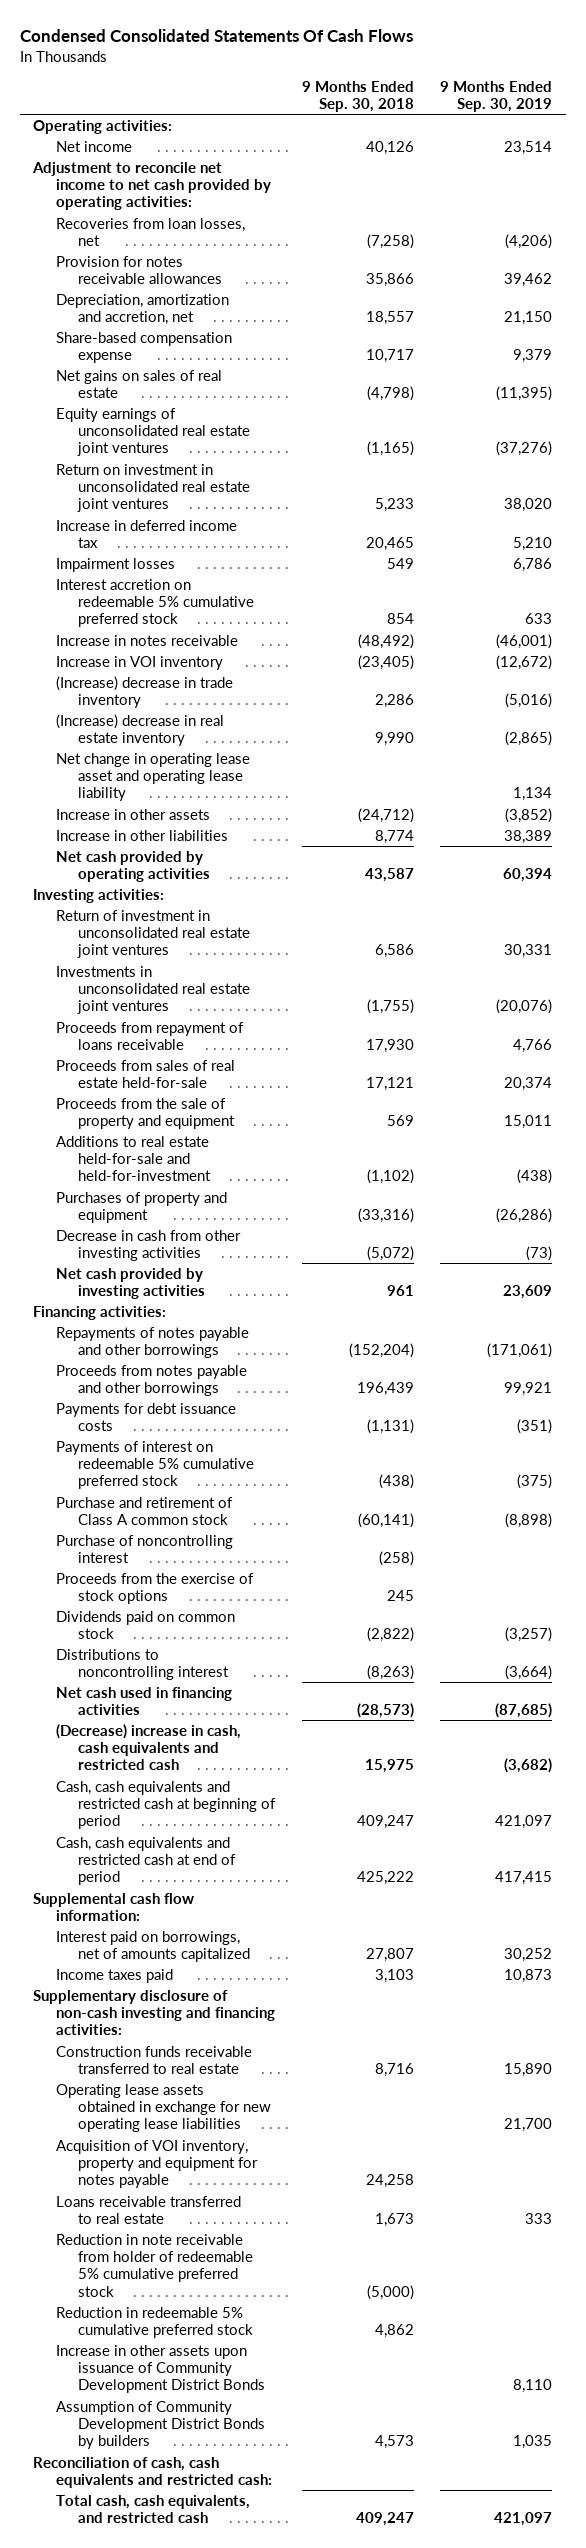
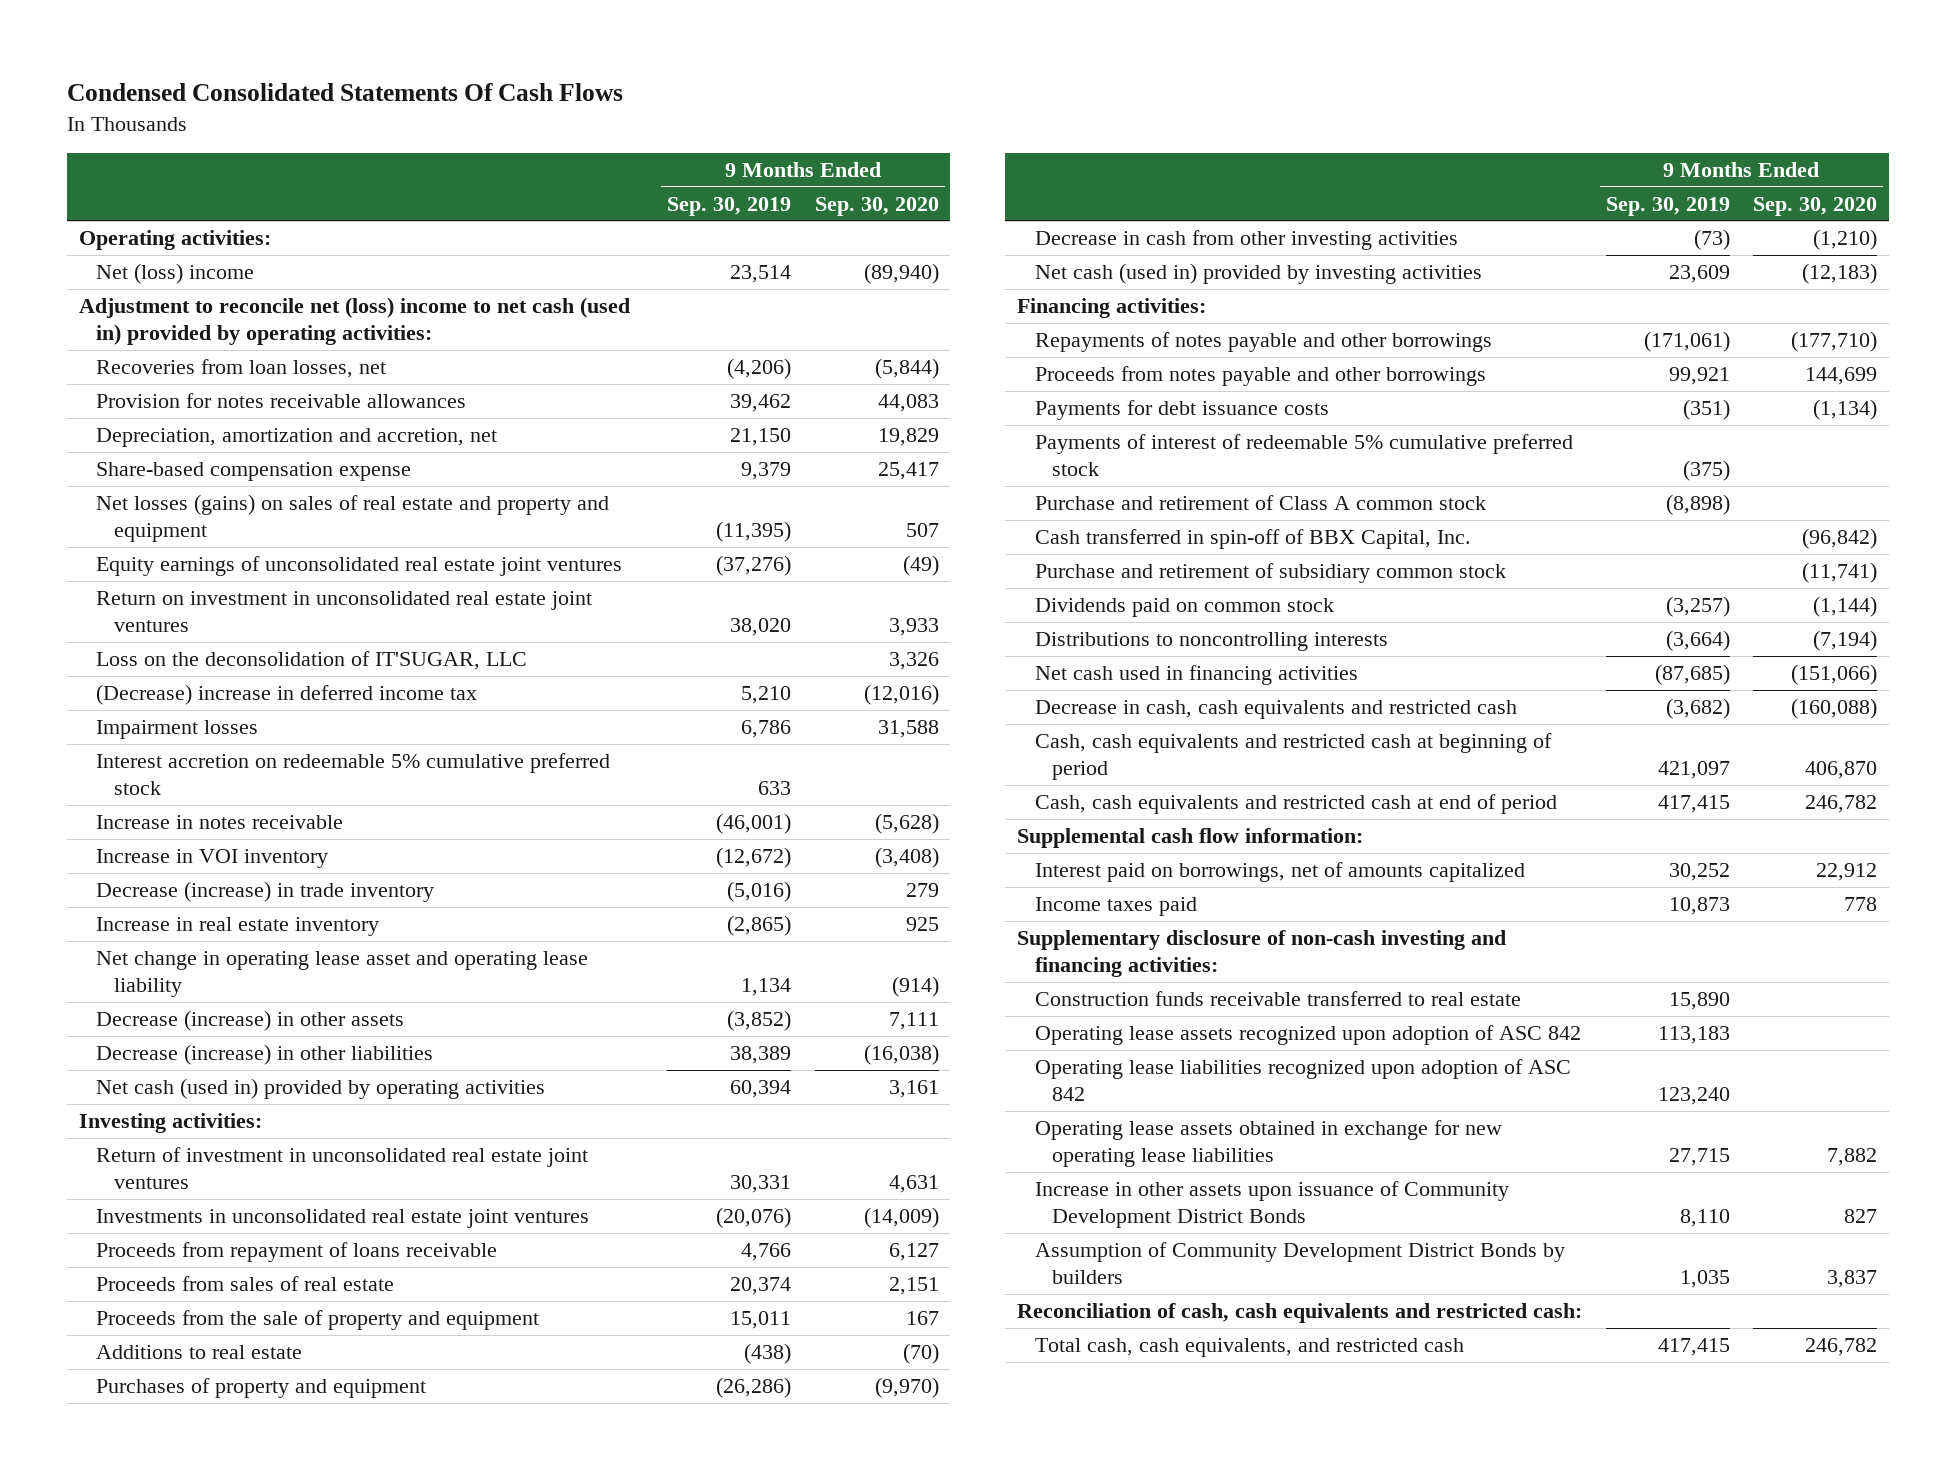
- | 9 Months Ended Sep. 30, 2018 | 9 Months Ended Sep. 30, 2019
+ | 9 Months Ended Sep. 30, 2019 | 9 Months Ended Sep. 30, 2020
- Net income | 40,126 | 23,514
- Adjustment to reconcile net income to net cash provided by operating activities:
+ Net (loss) income | 23,514 | (89,940)
+ Adjustment to reconcile net (loss) income to net cash (used in) provided by operating activities:
- Net gains on sales of real estate | (4,798) | (11,395)
+ Net losses (gains) on sales of real estate and property and equipment | (11,395) | 507
- Increase in deferred income tax | 20,465 | 5,210
+ Loss on the deconsolidation of IT'SUGAR, LLC | | 3,326
+ (Decrease) increase in deferred income tax | 5,210 | (12,016)
- (Increase) decrease in trade inventory | 2,286 | (5,016)
- (Increase) decrease in real estate inventory | 9,990 | (2,865)
+ Decrease (increase) in trade inventory | (5,016) | 279
+ Increase in real estate inventory | (2,865) | 925
- Increase in other assets | (24,712) | (3,852)
- Increase in other liabilities | 8,774 | 38,389
- Net cash provided by operating activities | 43,587 | 60,394
+ Decrease (increase) in other assets | (3,852) | 7,111
+ Decrease (increase) in other liabilities | 38,389 | (16,038)
+ Net cash (used in) provided by operating activities | 60,394 | 3,161
- Proceeds from sales of real estate held-for-sale | 17,121 | 20,374
+ Proceeds from sales of real estate | 20,374 | 2,151
- Additions to real estate held-for-sale and held-for-investment | (1,102) | (438)
+ Additions to real estate | (438) | (70)
- Net cash provided by investing activities | 961 | 23,609
+ Net cash (used in) provided by investing activities | 23,609 | (12,183)
- Payments of interest on redeemable 5% cumulative preferred stock | (438) | (375)
+ Payments of interest of redeemable 5% cumulative preferred stock | (375) |
- Purchase of noncontrolling interest | (258) |
- Proceeds from the exercise of stock options | 245 |
+ Cash transferred in spin-off of BBX Capital, Inc. | | (96,842)
+ Purchase and retirement of subsidiary common stock | | (11,741)
- Distributions to noncontrolling interest | (8,263) | (3,664)
+ Distributions to noncontrolling interests | (3,664) | (7,194)
- (Decrease) increase in cash, cash equivalents and restricted cash | 15,975 | (3,682)
+ Decrease in cash, cash equivalents and restricted cash | (3,682) | (160,088)
- Operating lease assets obtained in exchange for new operating lease liabilities | | 21,700
- Acquisition of VOI inventory, property and equipment for notes payable | 24,258 |
- Loans receivable transferred to real estate | 1,673 | 333
- Reduction in note receivable from holder of redeemable 5% cumulative preferred stock | (5,000) |
- Reduction in redeemable 5% cumulative preferred stock | 4,862 |
+ Operating lease assets recognized upon adoption of ASC 842 | 113,183 |
+ Operating lease liabilities recognized upon adoption of ASC 842 | 123,240 |
+ Operating lease assets obtained in exchange for new operating lease liabilities | 27,715 | 7,882
- Total cash, cash equivalents, and restricted cash | 409,247 | 421,097
+ Total cash, cash equivalents, and restricted cash | 417,415 | 246,782

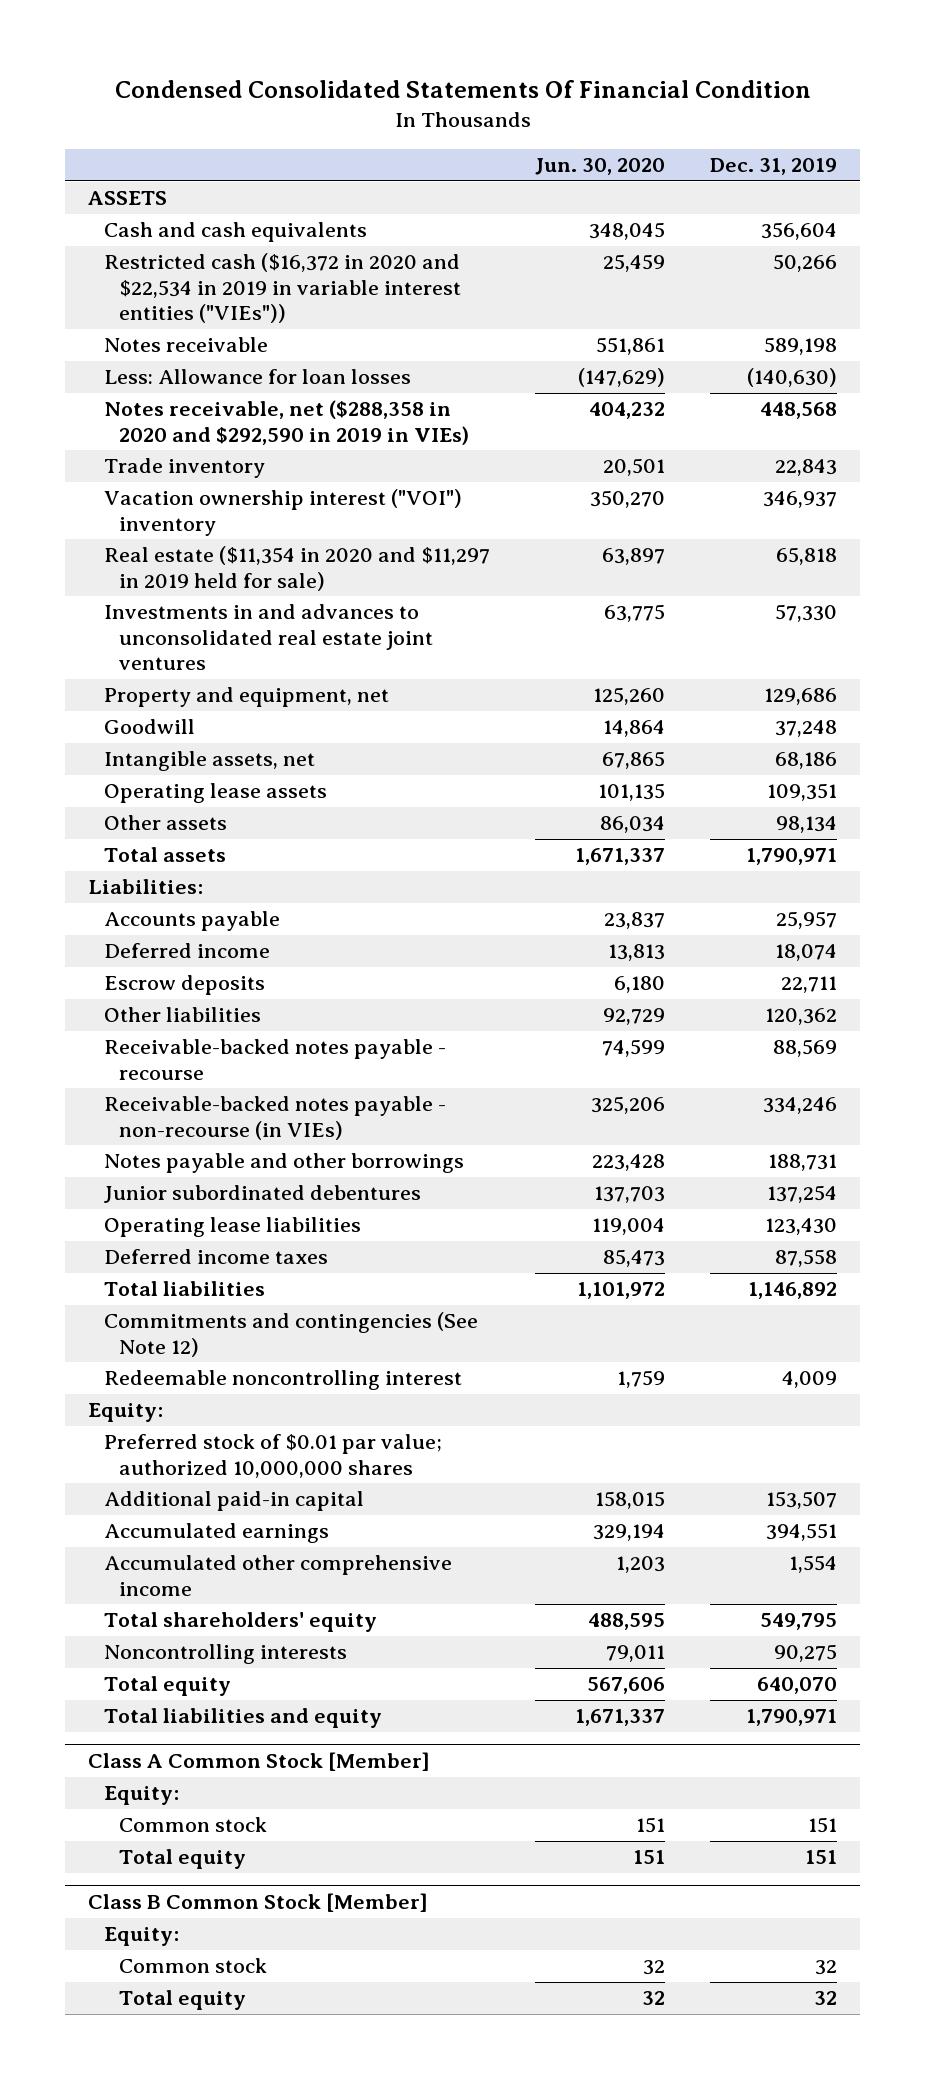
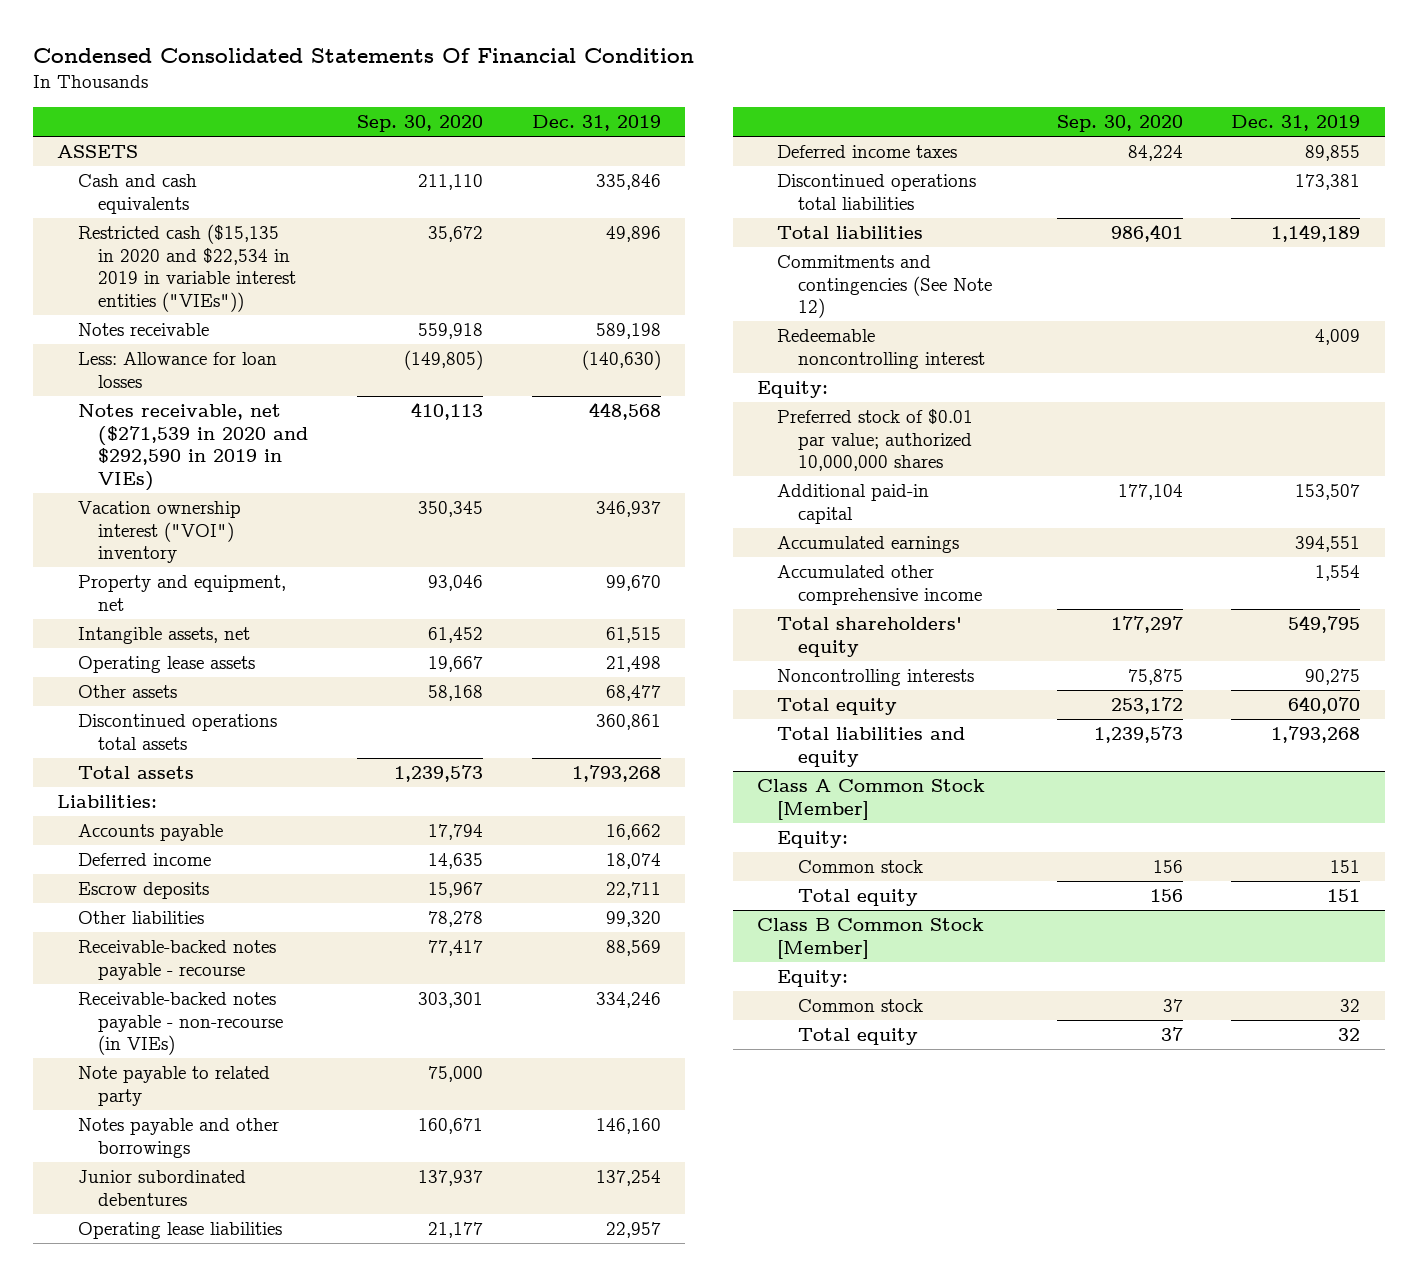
- | Jun. 30, 2020 | Dec. 31, 2019
+ | Sep. 30, 2020 | Dec. 31, 2019
- Cash and cash equivalents | 348,045 | 356,604
- Restricted cash ($16,372 in 2020 and $22,534 in 2019 in variable interest entities ("VIEs")) | 25,459 | 50,266
+ Cash and cash equivalents | 211,110 | 335,846
+ Restricted cash ($15,135 in 2020 and $22,534 in 2019 in variable interest entities ("VIEs")) | 35,672 | 49,896
- Notes receivable, net ($288,358 in 2020 and $292,590 in 2019 in VIEs) | 404,232 | 448,568
- Trade inventory | 20,501 | 22,843
+ Notes receivable, net ($271,539 in 2020 and $292,590 in 2019 in VIEs) | 410,113 | 448,568
- Real estate ($11,354 in 2020 and $11,297 in 2019 held for sale) | 63,897 | 65,818
- Investments in and advances to unconsolidated real estate joint ventures | 63,775 | 57,330
- Property and equipment, net | 125,260 | 129,686
- Goodwill | 14,864 | 37,248
- Intangible assets, net | 67,865 | 68,186
- Operating lease assets | 101,135 | 109,351
- Other assets | 86,034 | 98,134
- Total assets | 1,671,337 | 1,790,971
+ Property and equipment, net | 93,046 | 99,670
+ Intangible assets, net | 61,452 | 61,515
+ Operating lease assets | 19,667 | 21,498
+ Other assets | 58,168 | 68,477
+ Discontinued operations total assets | | 360,861
+ Total assets | 1,239,573 | 1,793,268
- Accounts payable | 23,837 | 25,957
+ Accounts payable | 17,794 | 16,662
- Other liabilities | 92,729 | 120,362
+ Other liabilities | 78,278 | 99,320
- Notes payable and other borrowings | 223,428 | 188,731
+ Note payable to related party | 75,000 |
+ Notes payable and other borrowings | 160,671 | 146,160
- Operating lease liabilities | 119,004 | 123,430
- Deferred income taxes | 85,473 | 87,558
- Total liabilities | 1,101,972 | 1,146,892
+ Operating lease liabilities | 21,177 | 22,957
+ Deferred income taxes | 84,224 | 89,855
+ Discontinued operations total liabilities | | 173,381
+ Total liabilities | 986,401 | 1,149,189
- Total liabilities and equity | 1,671,337 | 1,790,971
+ Total liabilities and equity | 1,239,573 | 1,793,268

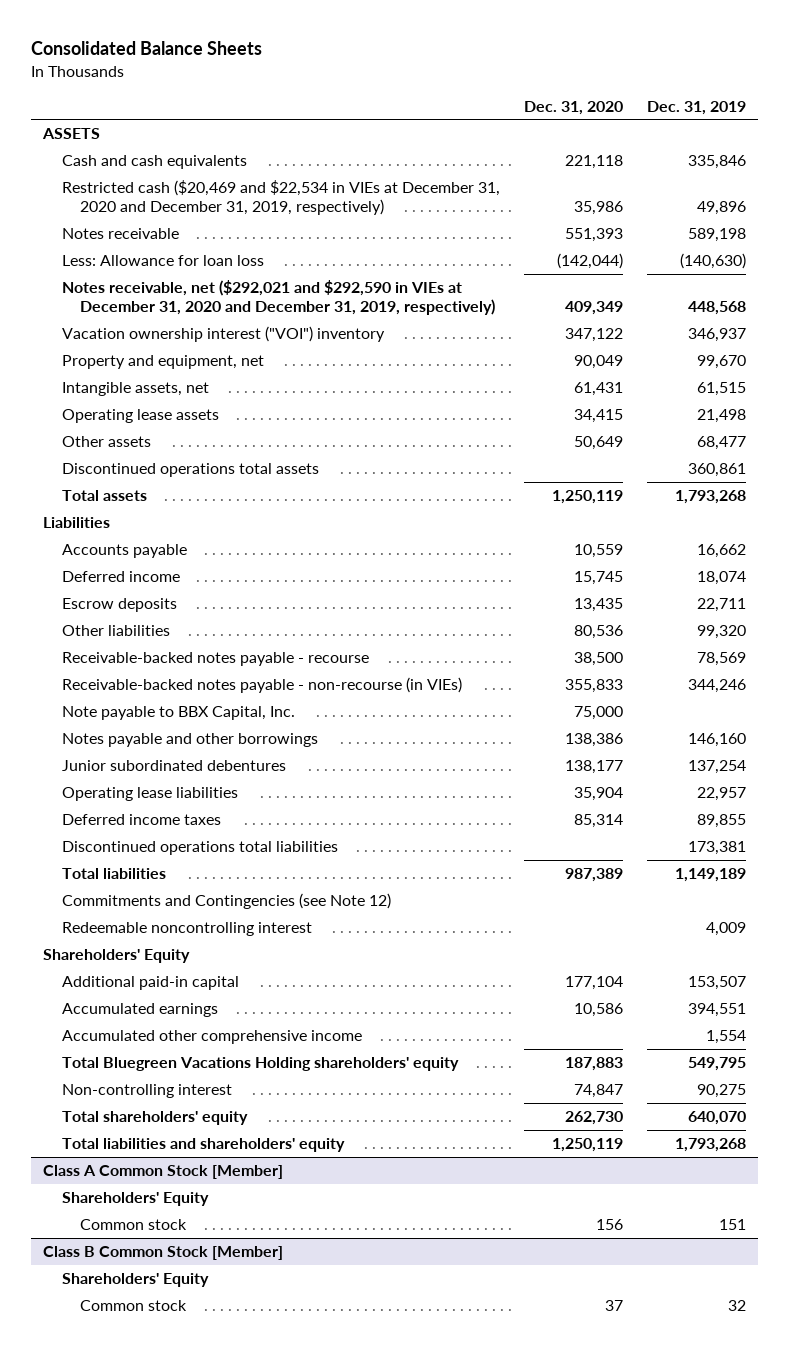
- Condensed Consolidated Statements Of Financial Condition
+ Consolidated Balance Sheets
- | Sep. 30, 2020 | Dec. 31, 2019
+ | Dec. 31, 2020 | Dec. 31, 2019
- Restricted cash ($15,135 in 2020 and $22,534 in 2019 in variable interest entities ("VIEs")) | 35,672 | 49,896
+ Restricted cash ($20,469 and $22,534 in VIEs at December 31, 2020 and December 31, 2019, respectively) | 35,986 | 49,896
- Less: Allowance for loan losses | (149,805) | (140,630)
- Notes receivable, net ($271,539 in 2020 and $292,590 in 2019 in VIEs) | 410,113 | 448,568
+ Less: Allowance for loan loss | (142,044) | (140,630)
+ Notes receivable, net ($292,021 and $292,590 in VIEs at December 31, 2020 and December 31, 2019, respectively) | 409,349 | 448,568
- Liabilities:
+ Liabilities
- Receivable-backed notes payable - recourse | 77,417 | 88,569
- Receivable-backed notes payable - non-recourse (in VIEs) | 303,301 | 334,246
- Note payable to related party | 75,000 |
+ Receivable-backed notes payable - recourse | 38,500 | 78,569
+ Receivable-backed notes payable - non-recourse (in VIEs) | 355,833 | 344,246
+ Note payable to BBX Capital, Inc. | 75,000 |
- Commitments and contingencies (See Note 12)
+ Commitments and Contingencies (see Note 12)
- Equity:
- Preferred stock of $0.01 par value; authorized 10,000,000 shares
+ Shareholders' Equity
- Total shareholders' equity | 177,297 | 549,795
- Noncontrolling interests | 75,875 | 90,275
- Total equity | 253,172 | 640,070
- Total liabilities and equity | 1,239,573 | 1,793,268
+ Total Bluegreen Vacations Holding shareholders' equity | 187,883 | 549,795
+ Non-controlling interest | 74,847 | 90,275
+ Total shareholders' equity | 262,730 | 640,070
+ Total liabilities and shareholders' equity | 1,250,119 | 1,793,268
@ Class A Common Stock [Member]
- Equity:
+ Shareholders' Equity
- Total equity | 156 | 151
@ Class B Common Stock [Member]
- Equity:
+ Shareholders' Equity
- Total equity | 37 | 32

